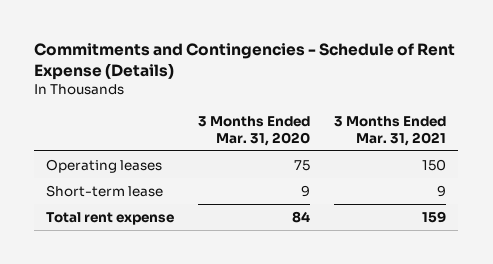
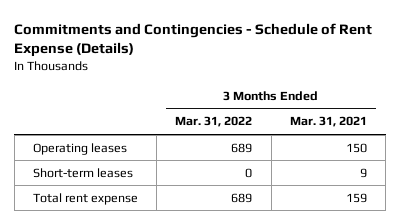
- | 3 Months Ended Mar. 31, 2020 | 3 Months Ended Mar. 31, 2021
+ | 3 Months Ended Mar. 31, 2022 | 3 Months Ended Mar. 31, 2021
- Short-term lease | 9 | 9
+ Short-term leases | 0 | 9

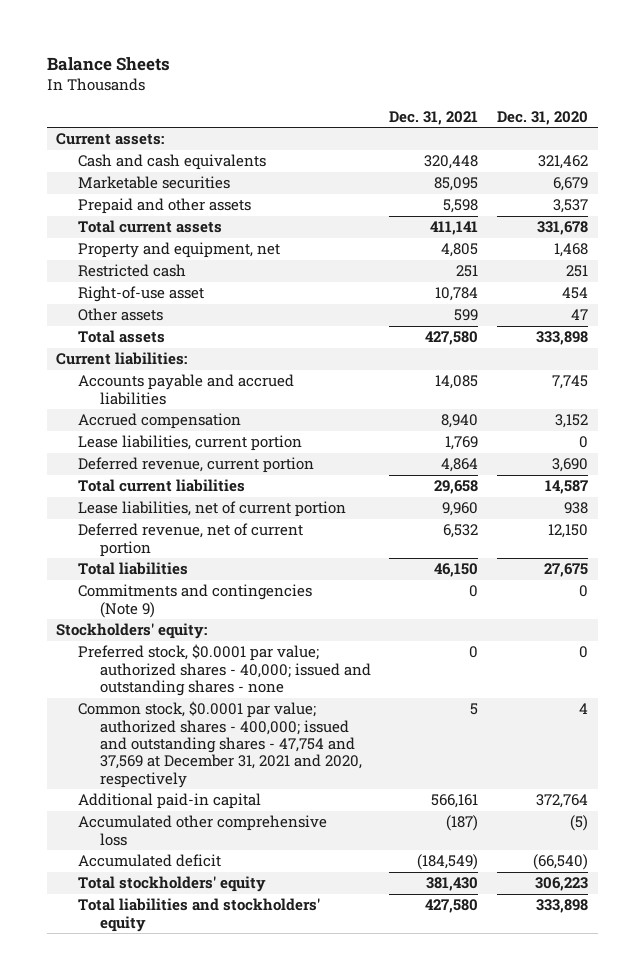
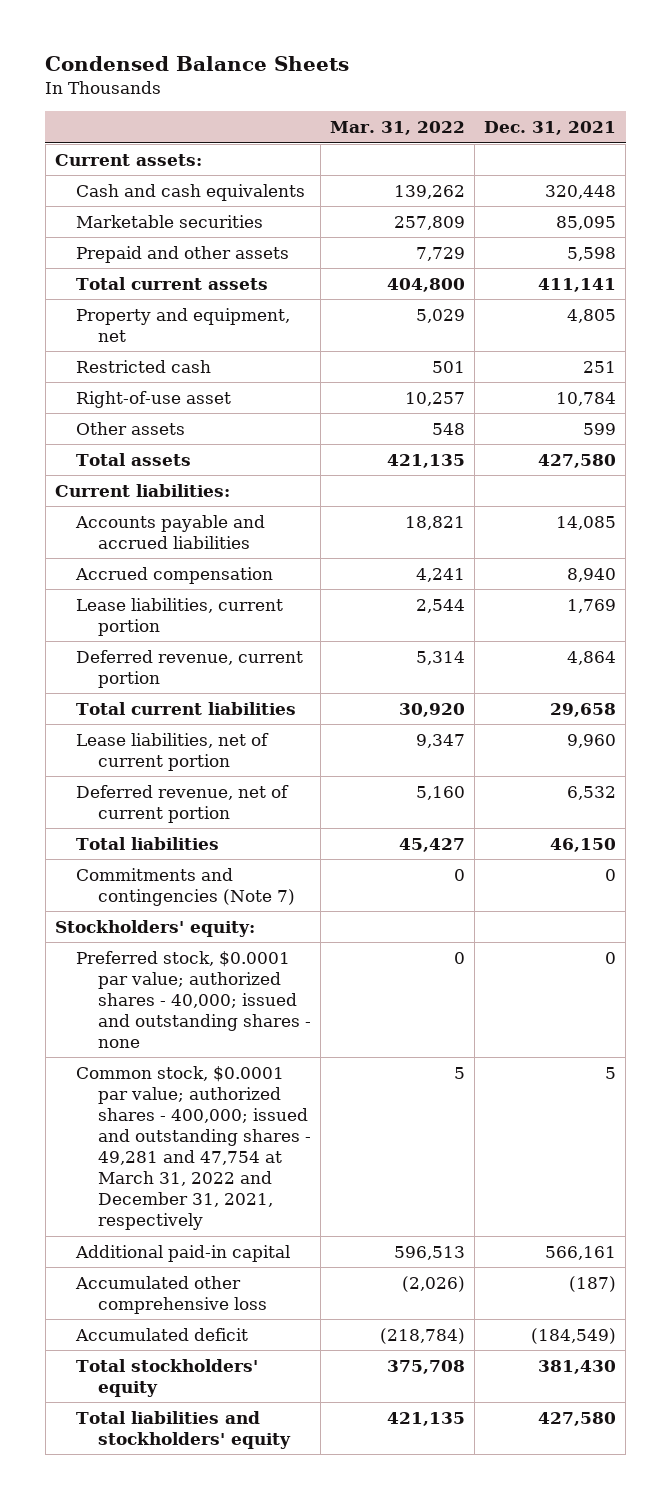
- Balance Sheets
+ Condensed Balance Sheets
- | Dec. 31, 2021 | Dec. 31, 2020
+ | Mar. 31, 2022 | Dec. 31, 2021
- Commitments and contingencies (Note 9) | 0 | 0
+ Commitments and contingencies (Note 7) | 0 | 0
- Common stock, $0.0001 par value; authorized shares - 400,000; issued and outstanding shares - 47,754 and 37,569 at December 31, 2021 and 2020, respectively | 5 | 4
+ Common stock, $0.0001 par value; authorized shares - 400,000; issued and outstanding shares - 49,281 and 47,754 at March 31, 2022 and December 31, 2021, respectively | 5 | 5

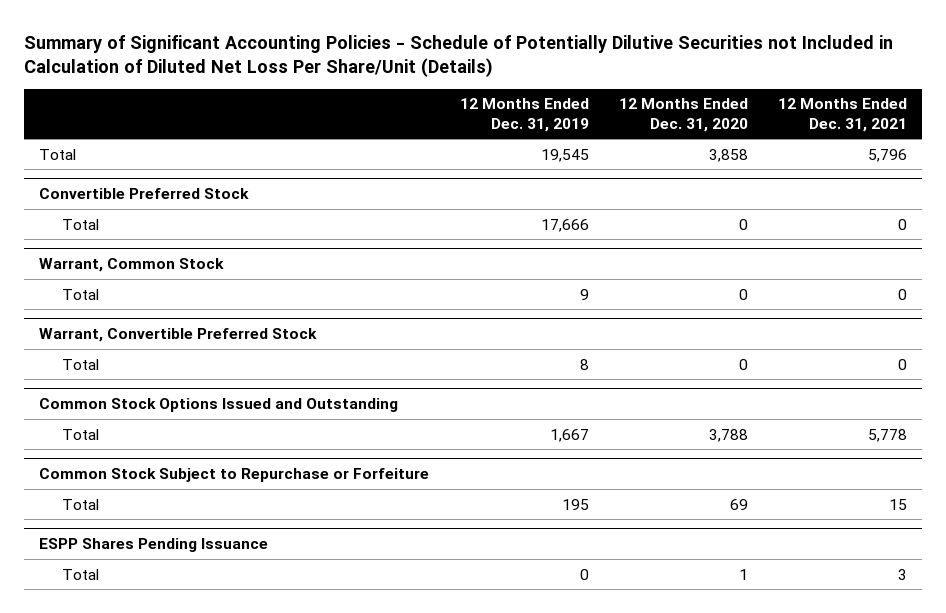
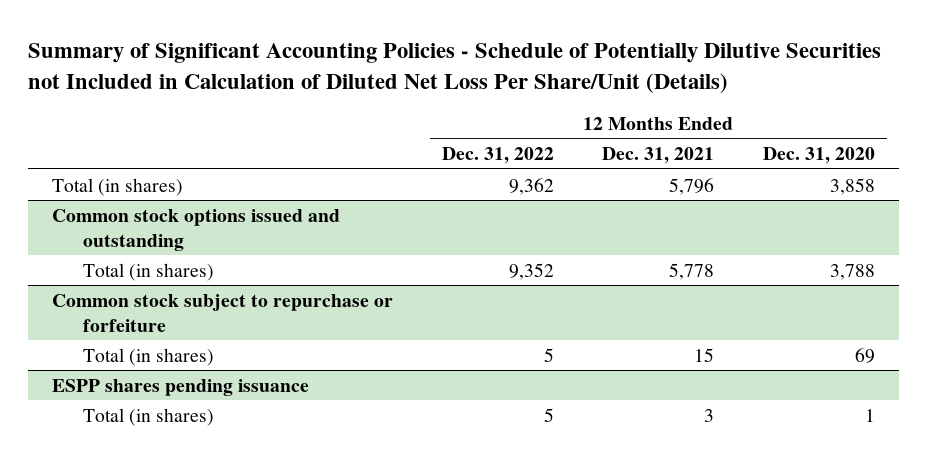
- | 12 Months Ended Dec. 31, 2019 | 12 Months Ended Dec. 31, 2020 | 12 Months Ended Dec. 31, 2021
+ | 12 Months Ended Dec. 31, 2022 | 12 Months Ended Dec. 31, 2021 | 12 Months Ended Dec. 31, 2020
- Total | 19,545 | 3,858 | 5,796
- Convertible Preferred Stock
- Total | 17,666 | 0 | 0
- Warrant, Common Stock
- Total | 9 | 0 | 0
- Warrant, Convertible Preferred Stock
- Total | 8 | 0 | 0
- Common Stock Options Issued and Outstanding
- Total | 1,667 | 3,788 | 5,778
- Common Stock Subject to Repurchase or Forfeiture
- Total | 195 | 69 | 15
- ESPP Shares Pending Issuance
- Total | 0 | 1 | 3
+ Total (in shares) | 9,362 | 5,796 | 3,858
+ Common stock options issued and outstanding
+ Total (in shares) | 9,352 | 5,778 | 3,788
+ Common stock subject to repurchase or forfeiture
+ Total (in shares) | 5 | 15 | 69
+ ESPP shares pending issuance
+ Total (in shares) | 5 | 3 | 1

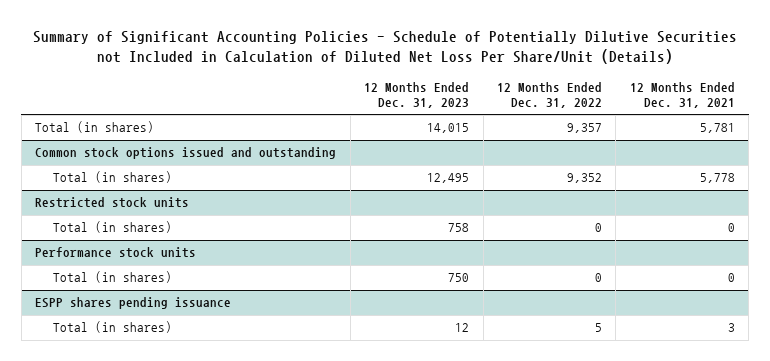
- | 12 Months Ended Dec. 31, 2022 | 12 Months Ended Dec. 31, 2021 | 12 Months Ended Dec. 31, 2020
+ | 12 Months Ended Dec. 31, 2023 | 12 Months Ended Dec. 31, 2022 | 12 Months Ended Dec. 31, 2021
- Total (in shares) | 9,362 | 5,796 | 3,858
+ Total (in shares) | 14,015 | 9,357 | 5,781
- Common stock subject to repurchase or forfeiture
- Total (in shares) | 5 | 15 | 69
+ Restricted stock units
+ Total (in shares) | 758 | 0 | 0
+ Performance stock units
+ Total (in shares) | 750 | 0 | 0

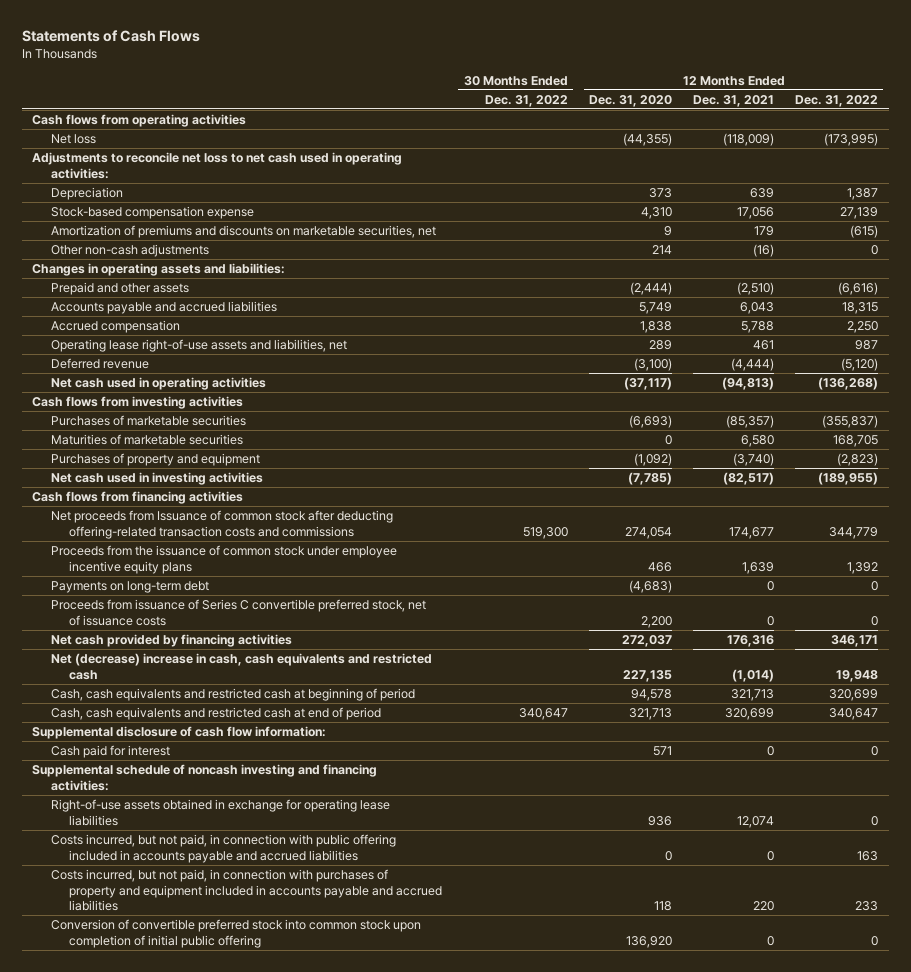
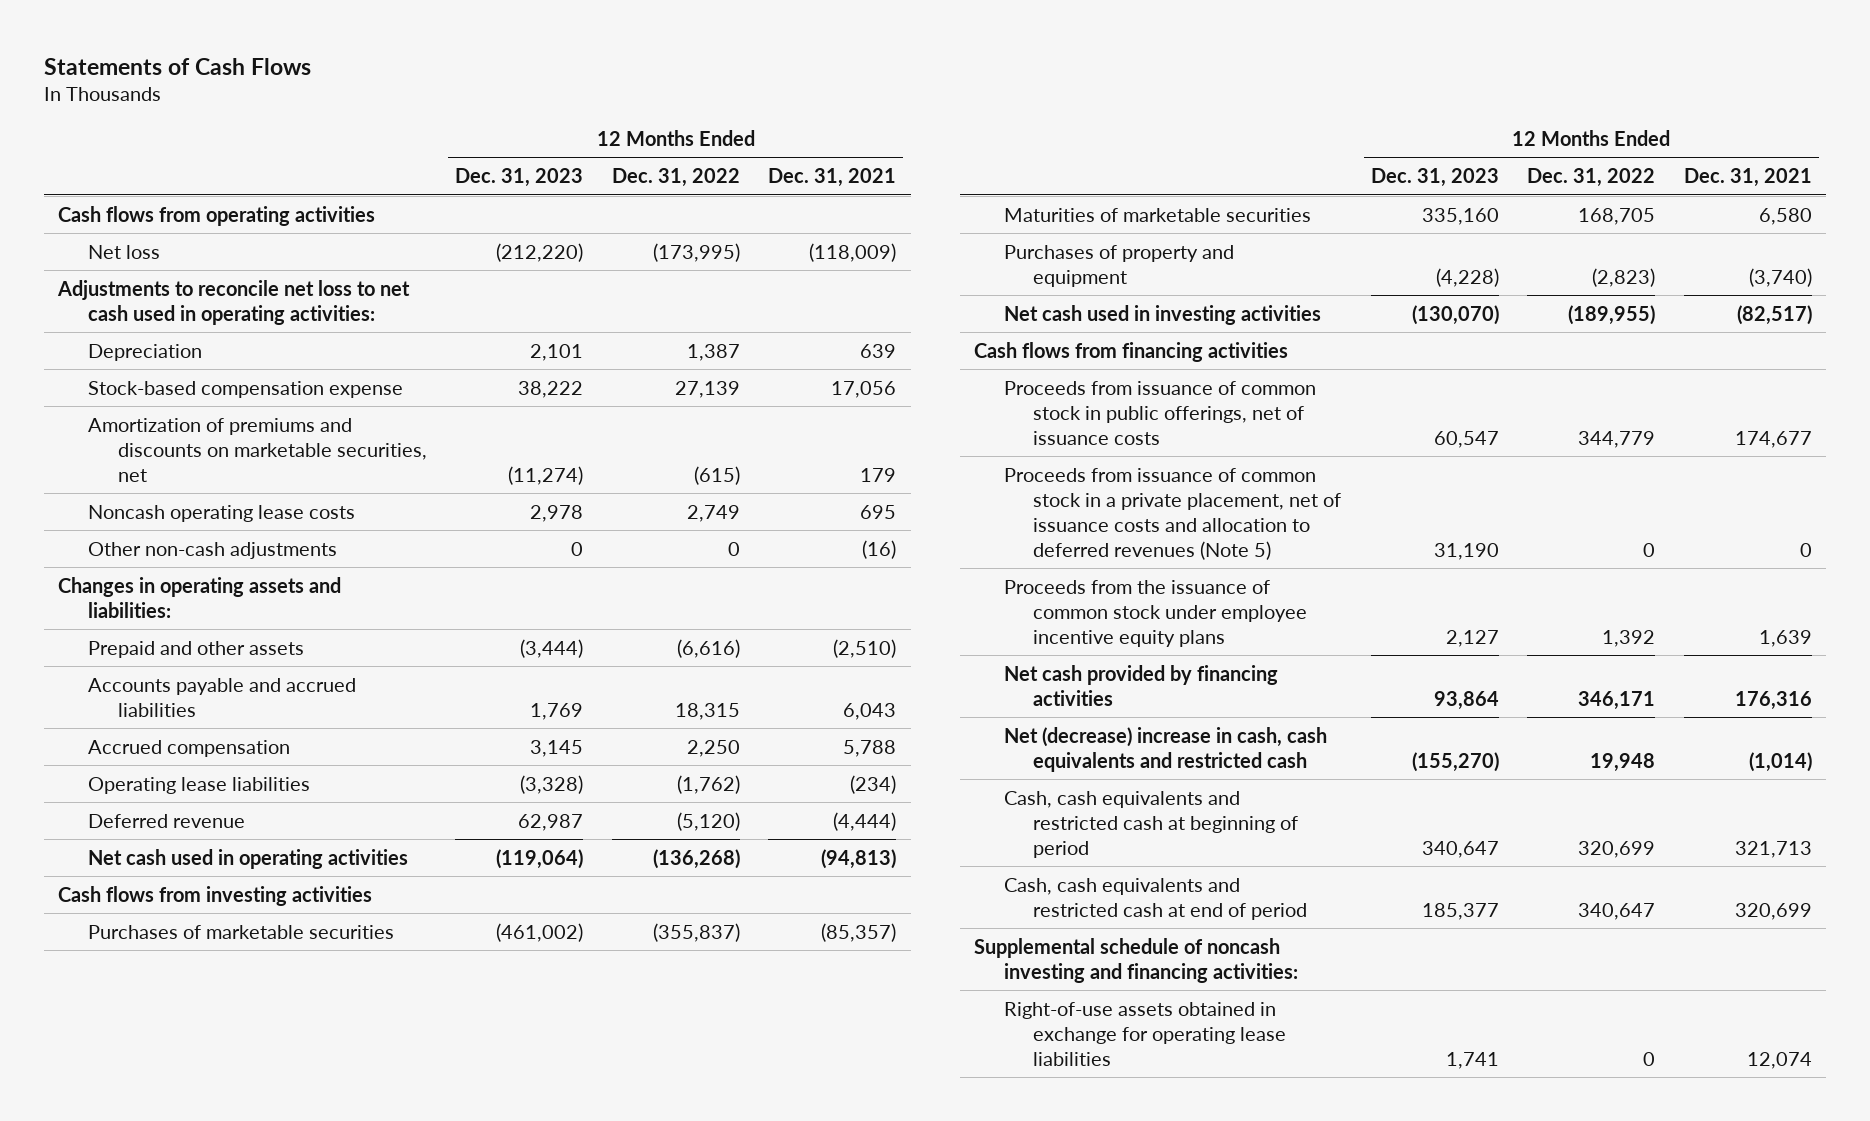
- | 30 Months Ended Dec. 31, 2022 | 12 Months Ended Dec. 31, 2020 | 12 Months Ended Dec. 31, 2021 | 12 Months Ended Dec. 31, 2022
+ | 12 Months Ended Dec. 31, 2023 | 12 Months Ended Dec. 31, 2022 | 12 Months Ended Dec. 31, 2021
+ Noncash operating lease costs | 2,978 | 2,749 | 695
- Operating lease right-of-use assets and liabilities, net | | 289 | 461 | 987
+ Operating lease liabilities | (3,328) | (1,762) | (234)
- Net proceeds from Issuance of common stock after deducting offering-related transaction costs and commissions | 519,300 | 274,054 | 174,677 | 344,779
+ Proceeds from issuance of common stock in public offerings, net of issuance costs | 60,547 | 344,779 | 174,677
+ Proceeds from issuance of common stock in a private placement, net of issuance costs and allocation to deferred revenues (Note 5) | 31,190 | 0 | 0
- Payments on long-term debt | | (4,683) | 0 | 0
- Proceeds from issuance of Series C convertible preferred stock, net of issuance costs | | 2,200 | 0 | 0
- Supplemental disclosure of cash flow information:
- Cash paid for interest | | 571 | 0 | 0
- Costs incurred, but not paid, in connection with public offering included in accounts payable and accrued liabilities | | 0 | 0 | 163
- Costs incurred, but not paid, in connection with purchases of property and equipment included in accounts payable and accrued liabilities | | 118 | 220 | 233
- Conversion of convertible preferred stock into common stock upon completion of initial public offering | | 136,920 | 0 | 0

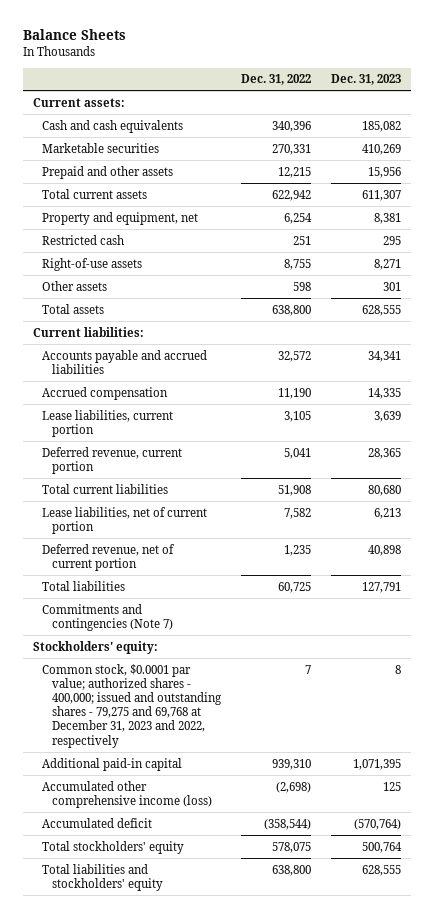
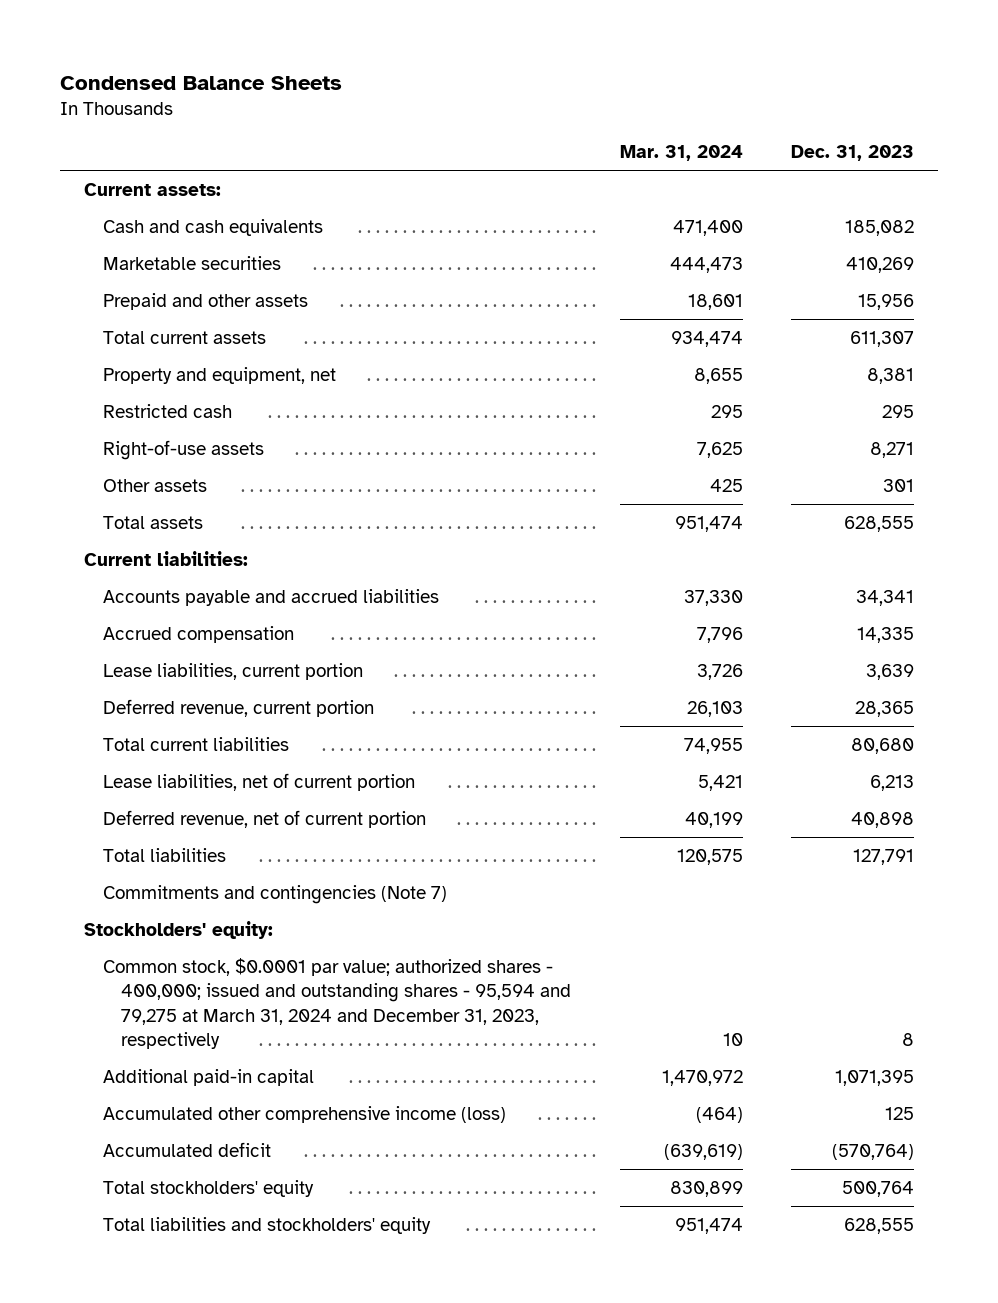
- Balance Sheets
+ Condensed Balance Sheets
- | Dec. 31, 2022 | Dec. 31, 2023
+ | Mar. 31, 2024 | Dec. 31, 2023
- Common stock, $0.0001 par value; authorized shares - 400,000; issued and outstanding shares - 79,275 and 69,768 at December 31, 2023 and 2022, respectively | 7 | 8
+ Common stock, $0.0001 par value; authorized shares - 400,000; issued and outstanding shares - 95,594 and 79,275 at March 31, 2024 and December 31, 2023, respectively | 10 | 8

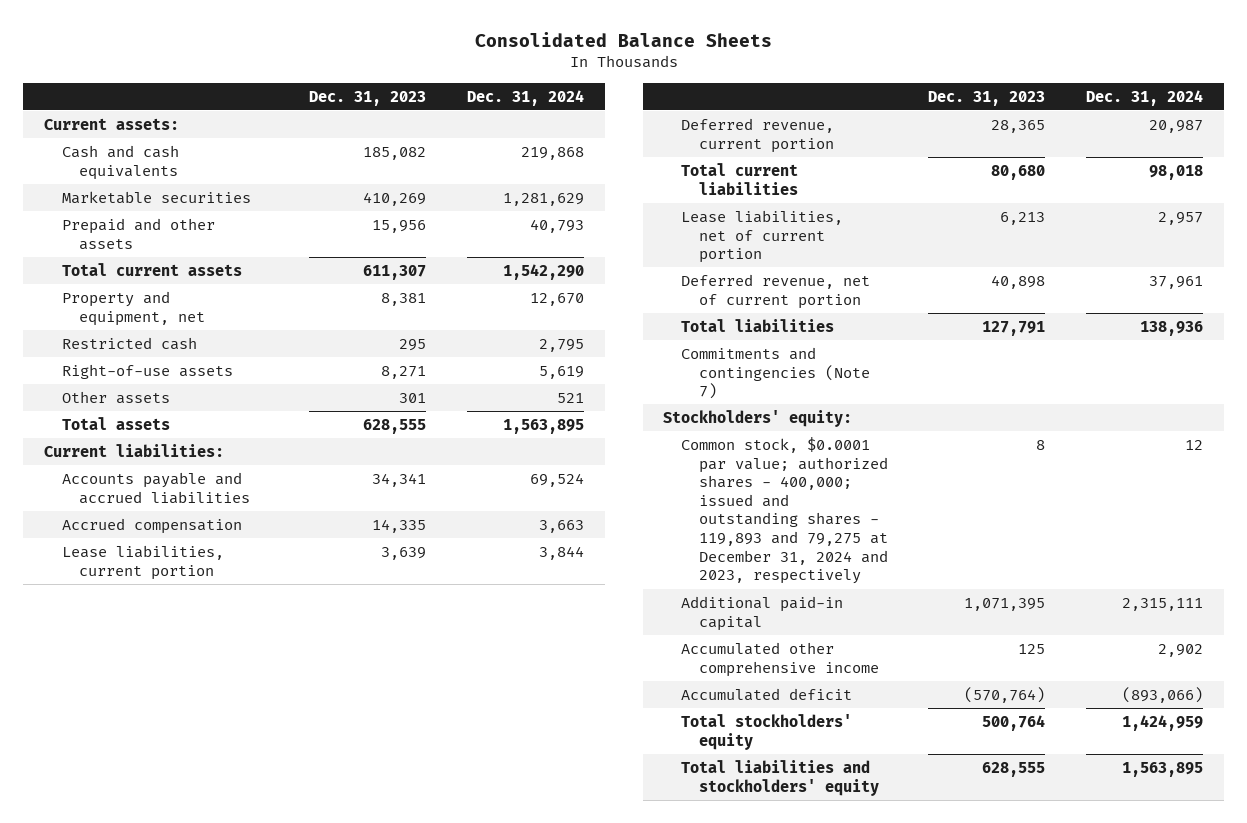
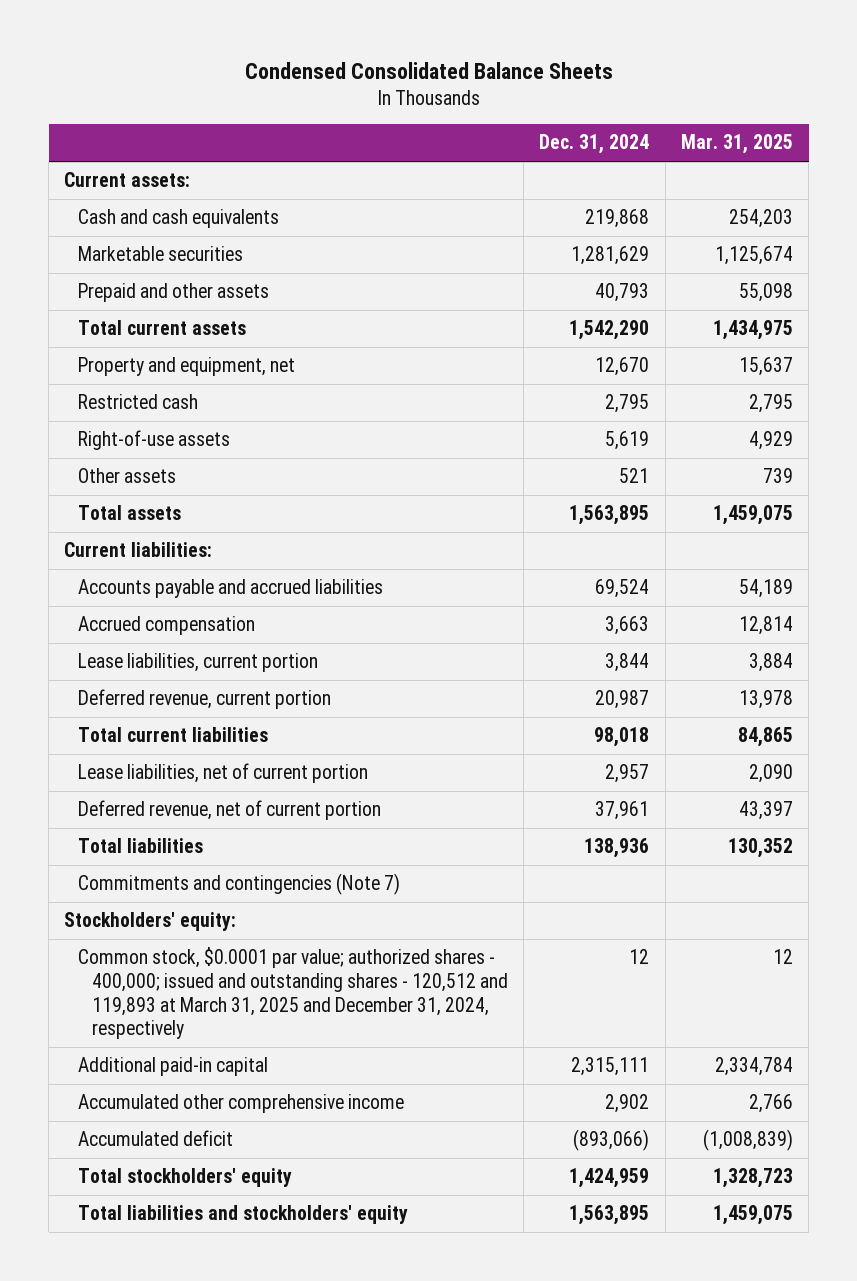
- Consolidated Balance Sheets
+ Condensed Consolidated Balance Sheets
- | Dec. 31, 2023 | Dec. 31, 2024
+ | Dec. 31, 2024 | Mar. 31, 2025
- Common stock, $0.0001 par value; authorized shares - 400,000; issued and outstanding shares - 119,893 and 79,275 at December 31, 2024 and 2023, respectively | 8 | 12
+ Common stock, $0.0001 par value; authorized shares - 400,000; issued and outstanding shares - 120,512 and 119,893 at March 31, 2025 and December 31, 2024, respectively | 12 | 12

